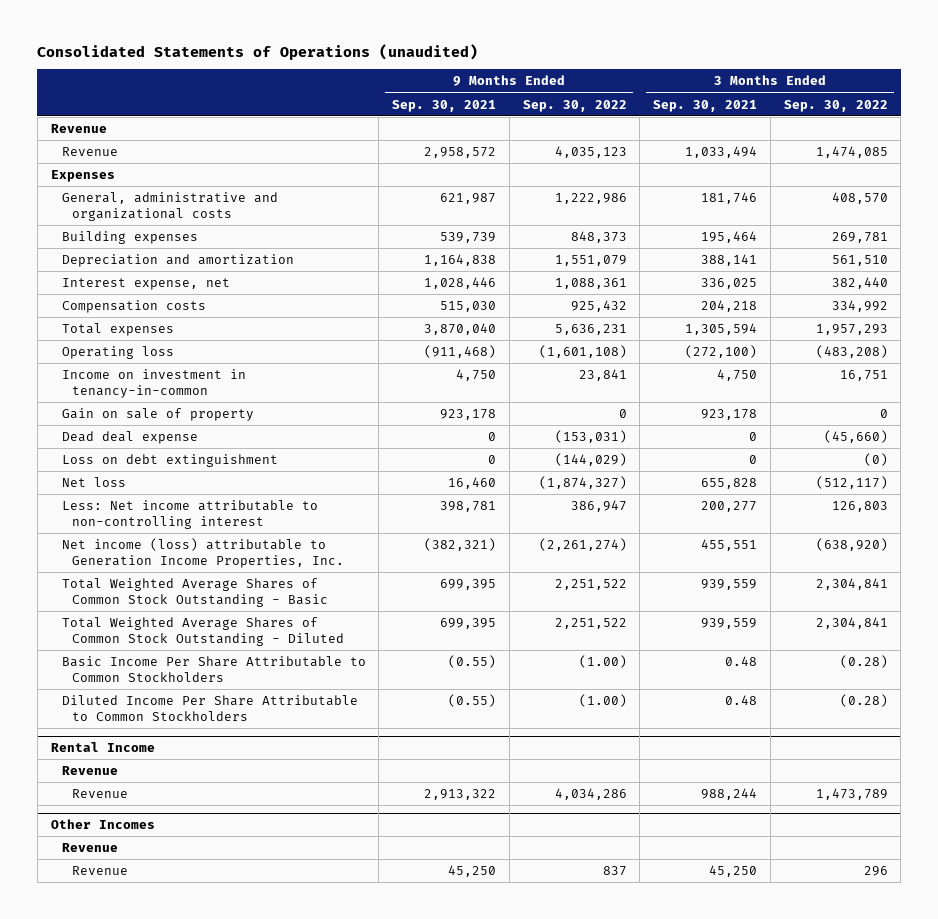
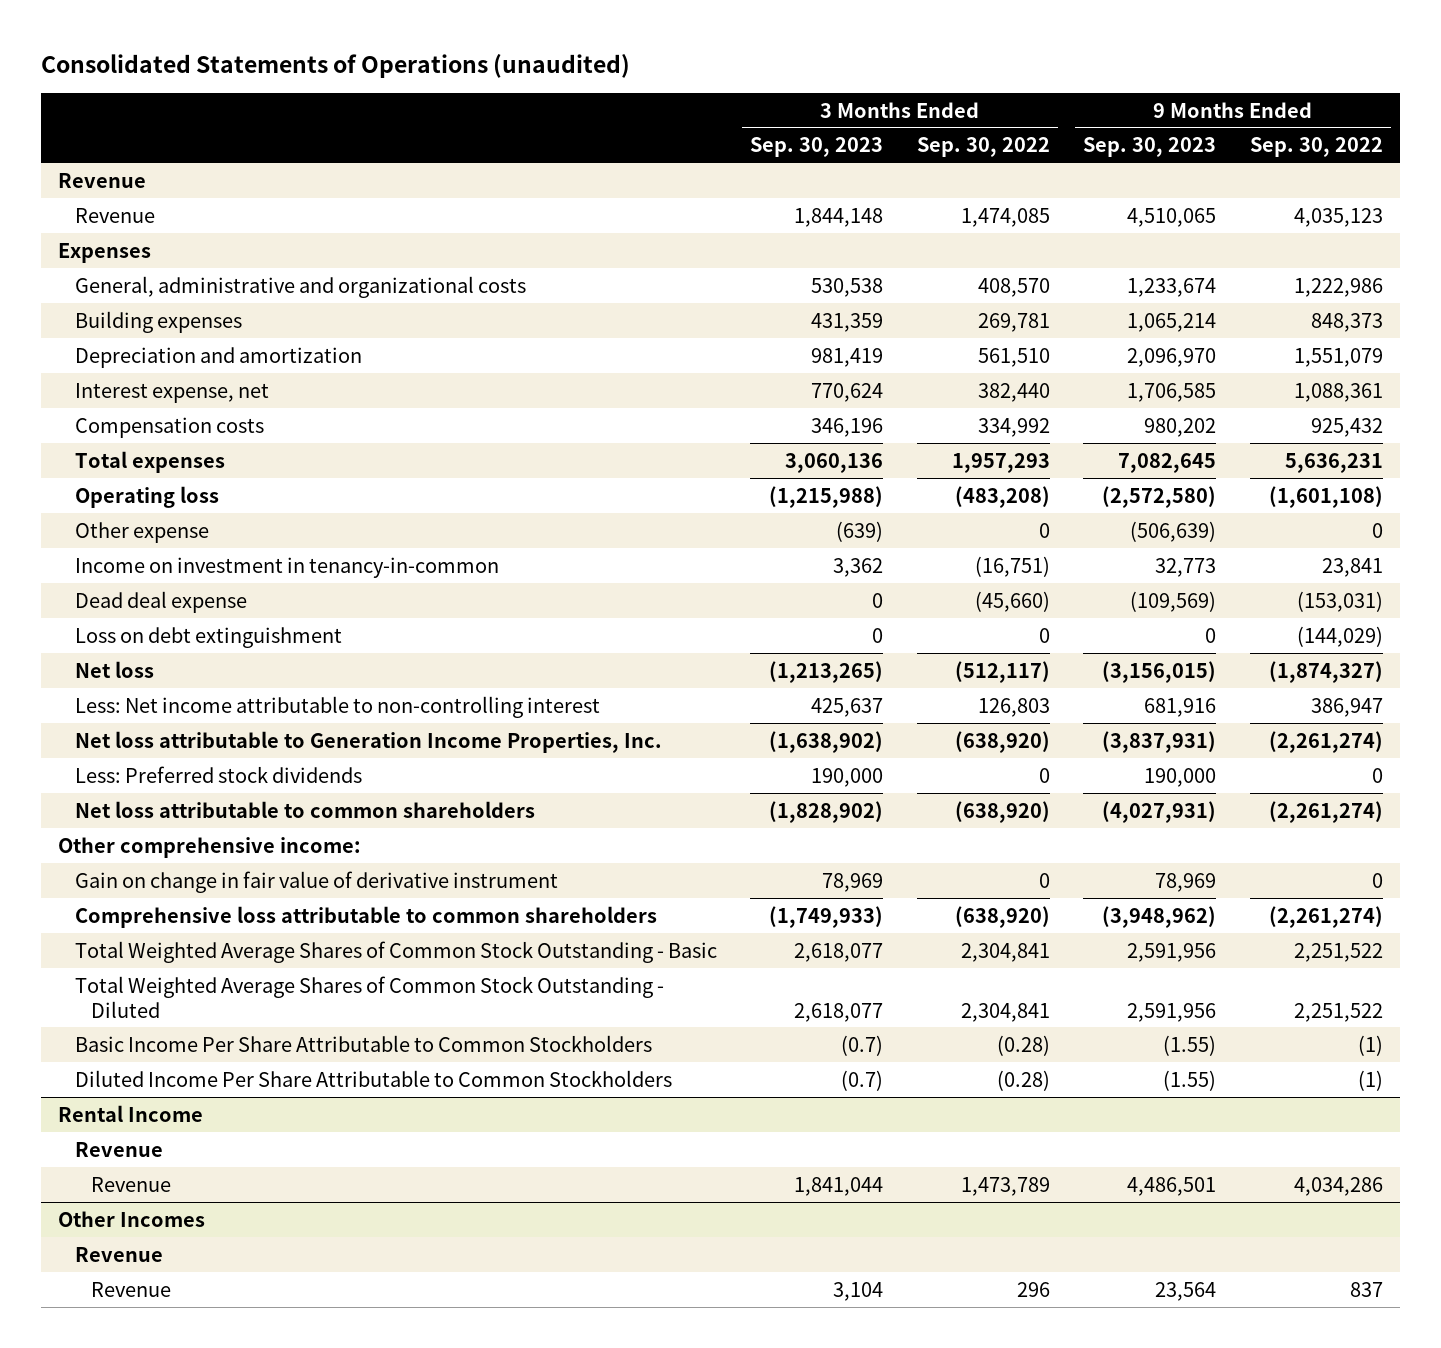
- | 9 Months Ended Sep. 30, 2021 | 9 Months Ended Sep. 30, 2022 | 3 Months Ended Sep. 30, 2021 | 3 Months Ended Sep. 30, 2022
+ | 3 Months Ended Sep. 30, 2023 | 3 Months Ended Sep. 30, 2022 | 9 Months Ended Sep. 30, 2023 | 9 Months Ended Sep. 30, 2022
- Income on investment in tenancy-in-common | 4,750 | 23,841 | 4,750 | 16,751
- Gain on sale of property | 923,178 | 0 | 923,178 | 0
+ Other expense | (639) | 0 | (506,639) | 0
+ Income on investment in tenancy-in-common | 3,362 | (16,751) | 32,773 | 23,841
- Loss on debt extinguishment | 0 | (144,029) | 0 | (0)
+ Loss on debt extinguishment | 0 | 0 | 0 | (144,029)
- Net income (loss) attributable to Generation Income Properties, Inc. | (382,321) | (2,261,274) | 455,551 | (638,920)
+ Net loss attributable to Generation Income Properties, Inc. | (1,638,902) | (638,920) | (3,837,931) | (2,261,274)
+ Less: Preferred stock dividends | 190,000 | 0 | 190,000 | 0
+ Net loss attributable to common shareholders | (1,828,902) | (638,920) | (4,027,931) | (2,261,274)
+ Other comprehensive income:
+ Gain on change in fair value of derivative instrument | 78,969 | 0 | 78,969 | 0
+ Comprehensive loss attributable to common shareholders | (1,749,933) | (638,920) | (3,948,962) | (2,261,274)
- Basic Income Per Share Attributable to Common Stockholders | (0.55) | (1.00) | 0.48 | (0.28)
- Diluted Income Per Share Attributable to Common Stockholders | (0.55) | (1.00) | 0.48 | (0.28)
+ Basic Income Per Share Attributable to Common Stockholders | (0.7) | (0.28) | (1.55) | (1)
+ Diluted Income Per Share Attributable to Common Stockholders | (0.7) | (0.28) | (1.55) | (1)

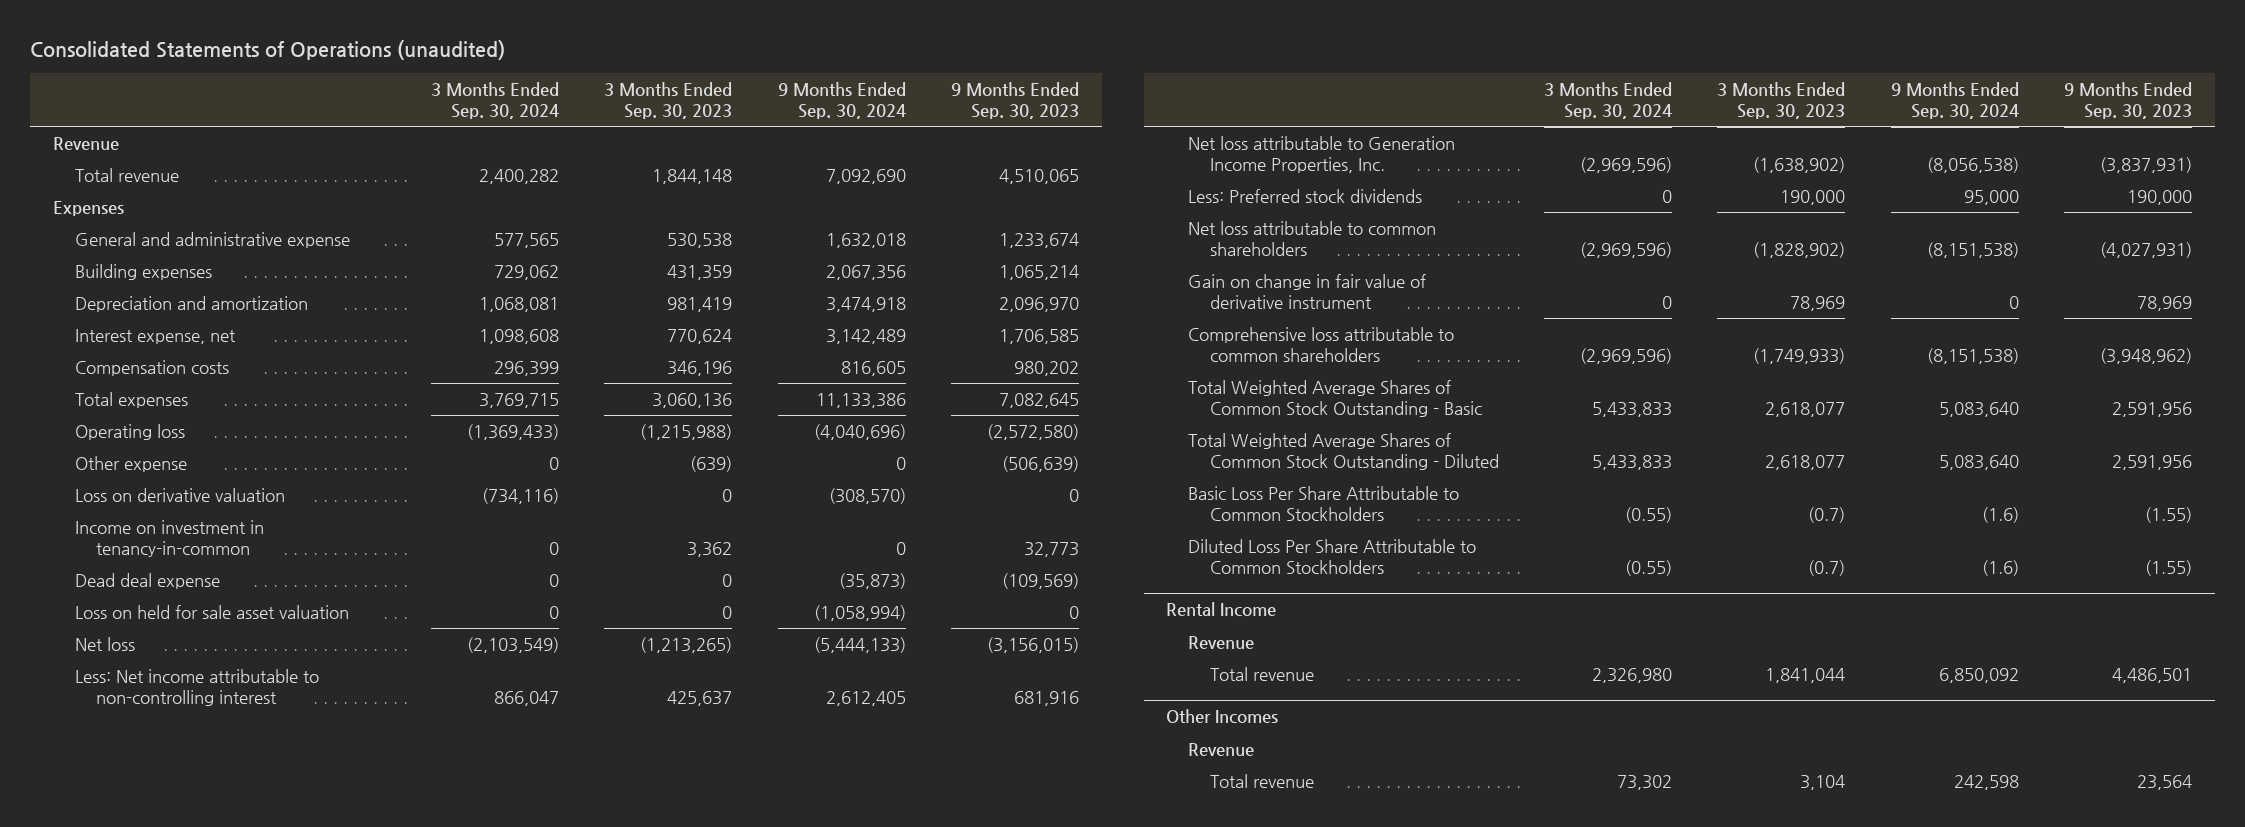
- | 3 Months Ended Sep. 30, 2023 | 3 Months Ended Sep. 30, 2022 | 9 Months Ended Sep. 30, 2023 | 9 Months Ended Sep. 30, 2022
+ | 3 Months Ended Sep. 30, 2024 | 3 Months Ended Sep. 30, 2023 | 9 Months Ended Sep. 30, 2024 | 9 Months Ended Sep. 30, 2023
- Revenue | 1,844,148 | 1,474,085 | 4,510,065 | 4,035,123
+ Total revenue | 2,400,282 | 1,844,148 | 7,092,690 | 4,510,065
- General, administrative and organizational costs | 530,538 | 408,570 | 1,233,674 | 1,222,986
+ General and administrative expense | 577,565 | 530,538 | 1,632,018 | 1,233,674
+ Loss on derivative valuation | (734,116) | 0 | (308,570) | 0
- Loss on debt extinguishment | 0 | 0 | 0 | (144,029)
+ Loss on held for sale asset valuation | 0 | 0 | (1,058,994) | 0
- Other comprehensive income:
- Basic Income Per Share Attributable to Common Stockholders | (0.7) | (0.28) | (1.55) | (1)
- Diluted Income Per Share Attributable to Common Stockholders | (0.7) | (0.28) | (1.55) | (1)
+ Basic Loss Per Share Attributable to Common Stockholders | (0.55) | (0.7) | (1.6) | (1.55)
+ Diluted Loss Per Share Attributable to Common Stockholders | (0.55) | (0.7) | (1.6) | (1.55)
@ Rental Income
- Revenue | 1,841,044 | 1,473,789 | 4,486,501 | 4,034,286
+ Total revenue | 2,326,980 | 1,841,044 | 6,850,092 | 4,486,501
@ Other Incomes
- Revenue | 3,104 | 296 | 23,564 | 837
+ Total revenue | 73,302 | 3,104 | 242,598 | 23,564

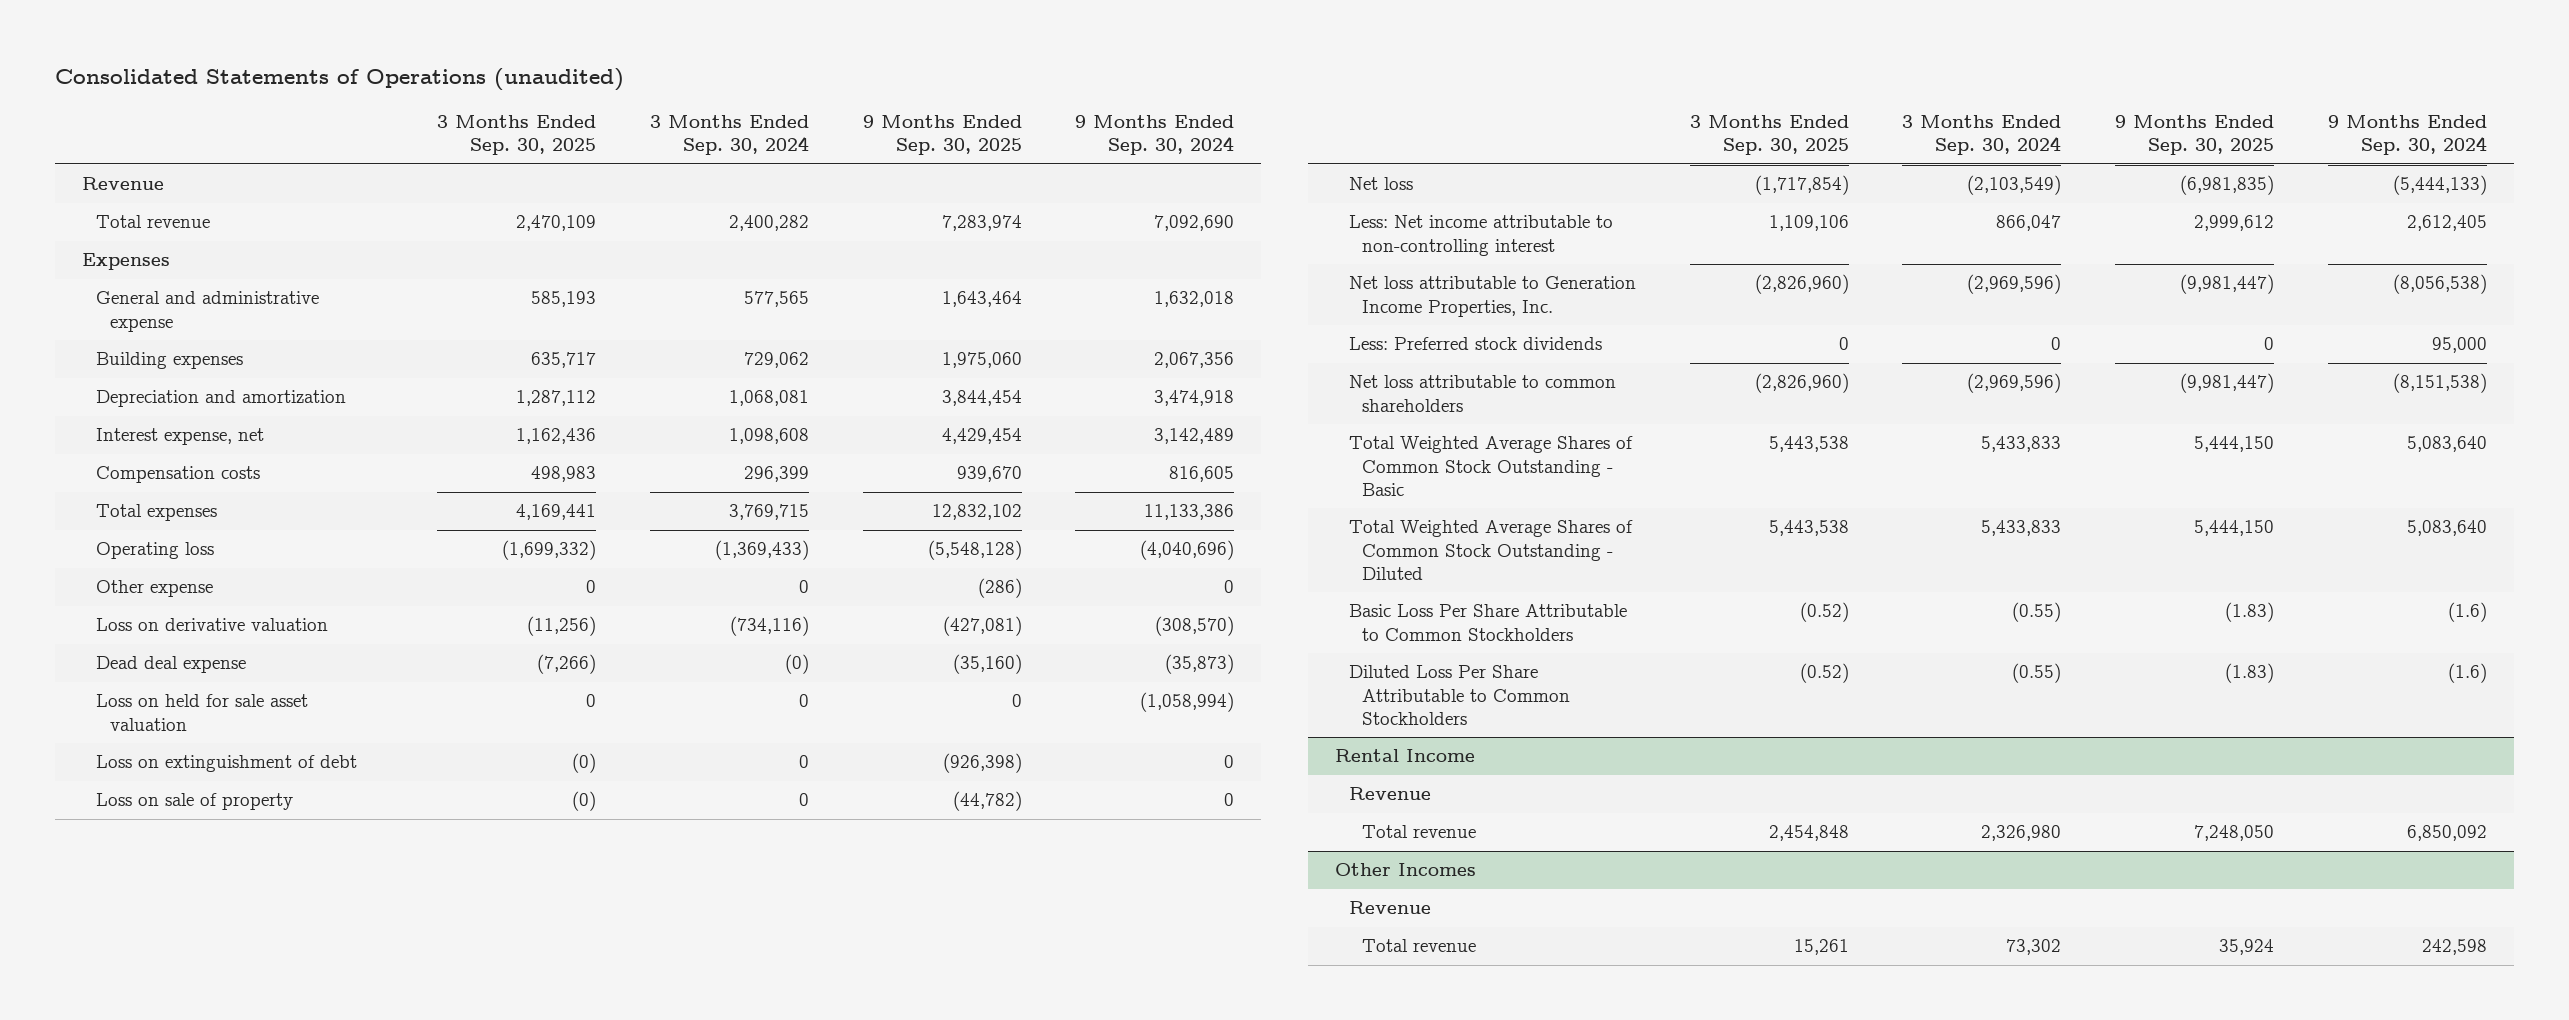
- | 3 Months Ended Sep. 30, 2024 | 3 Months Ended Sep. 30, 2023 | 9 Months Ended Sep. 30, 2024 | 9 Months Ended Sep. 30, 2023
+ | 3 Months Ended Sep. 30, 2025 | 3 Months Ended Sep. 30, 2024 | 9 Months Ended Sep. 30, 2025 | 9 Months Ended Sep. 30, 2024
- Income on investment in tenancy-in-common | 0 | 3,362 | 0 | 32,773
- Dead deal expense | 0 | 0 | (35,873) | (109,569)
+ Dead deal expense | (7,266) | (0) | (35,160) | (35,873)
+ Loss on extinguishment of debt | (0) | 0 | (926,398) | 0
+ Loss on sale of property | (0) | 0 | (44,782) | 0
- Gain on change in fair value of derivative instrument | 0 | 78,969 | 0 | 78,969
- Comprehensive loss attributable to common shareholders | (2,969,596) | (1,749,933) | (8,151,538) | (3,948,962)

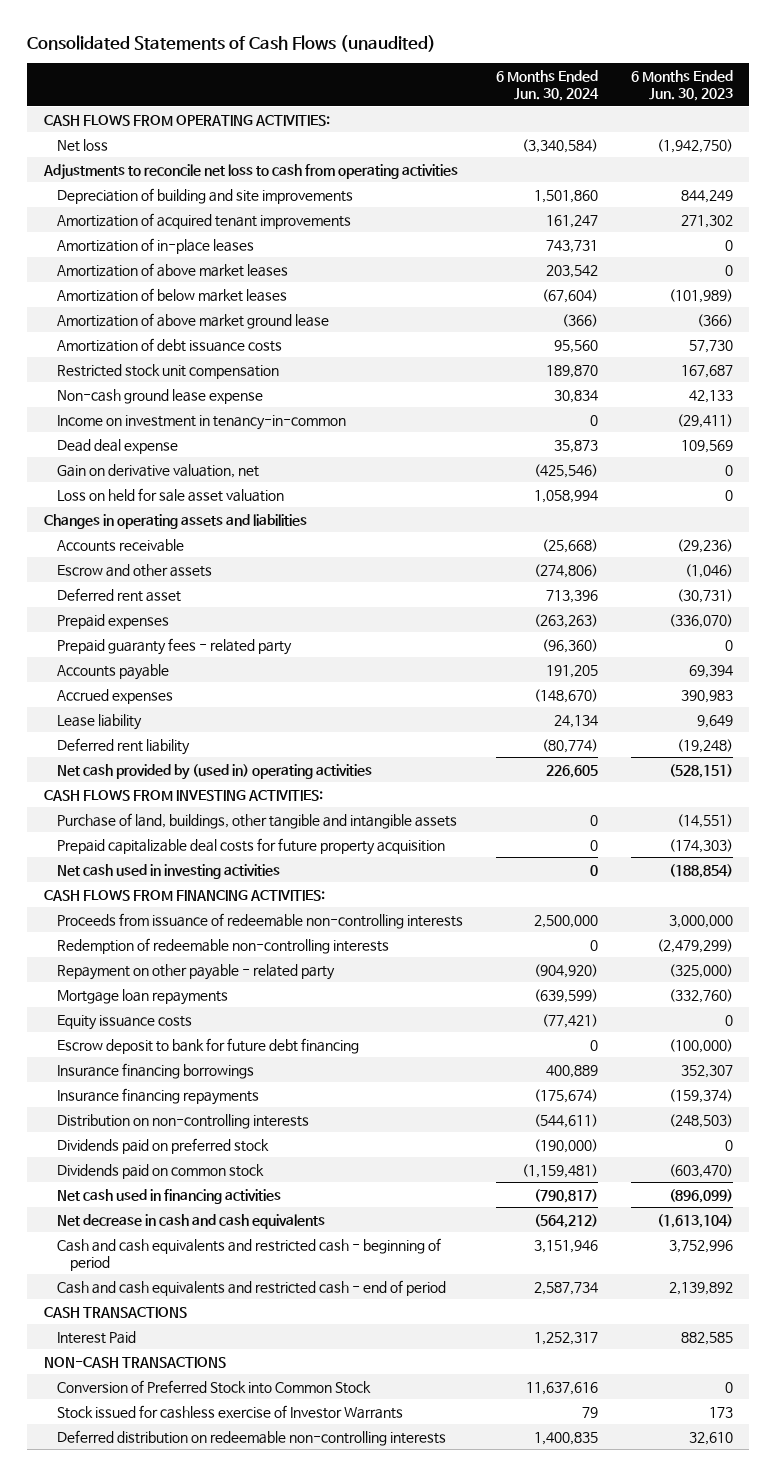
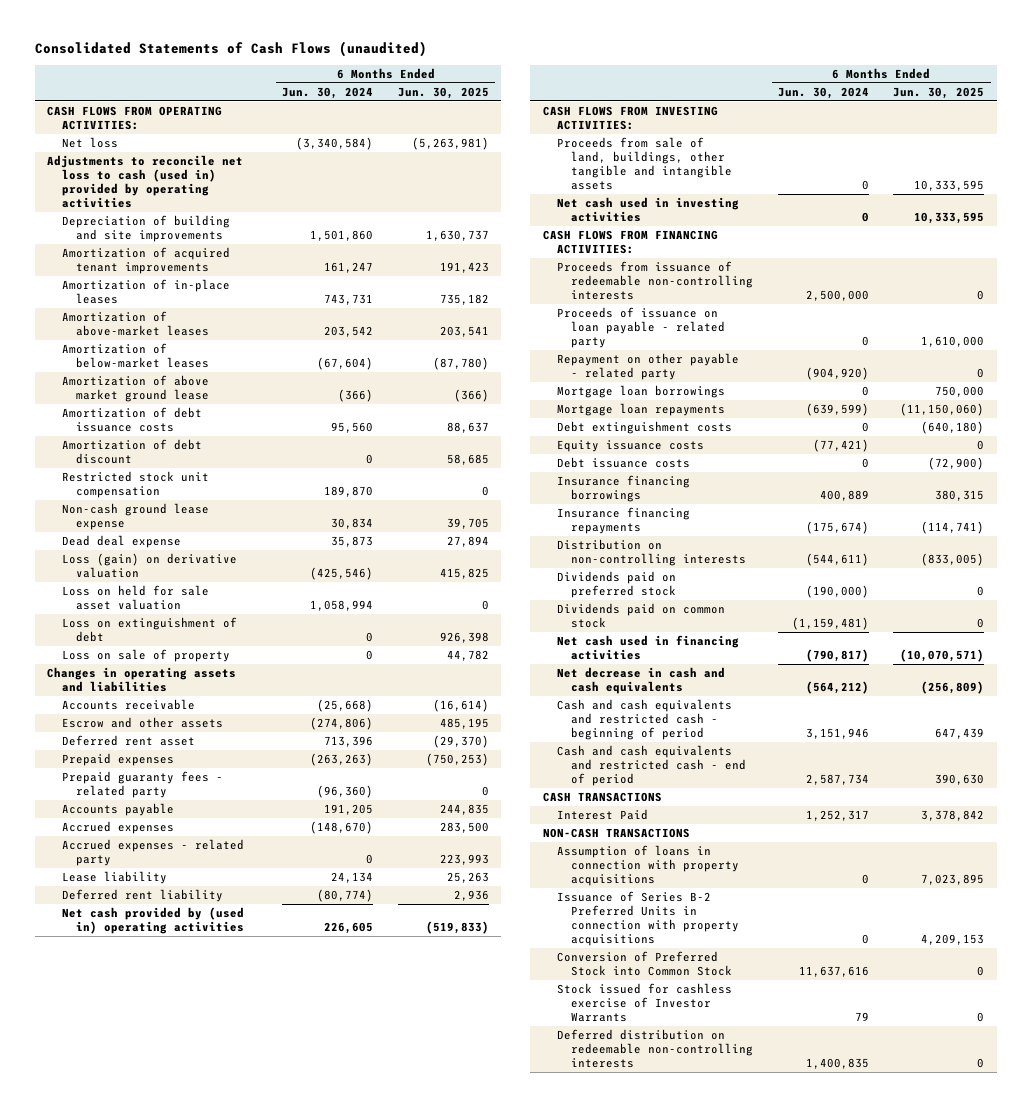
- | 6 Months Ended Jun. 30, 2024 | 6 Months Ended Jun. 30, 2023
+ | 6 Months Ended Jun. 30, 2024 | 6 Months Ended Jun. 30, 2025
- Adjustments to reconcile net loss to cash from operating activities
+ Adjustments to reconcile net loss to cash (used in) provided by operating activities
- Amortization of above market leases | 203,542 | 0
- Amortization of below market leases | (67,604) | (101,989)
+ Amortization of above-market leases | 203,542 | 203,541
+ Amortization of below-market leases | (67,604) | (87,780)
+ Amortization of debt discount | 0 | 58,685
- Income on investment in tenancy-in-common | 0 | (29,411)
- Gain on derivative valuation, net | (425,546) | 0
+ Loss (gain) on derivative valuation | (425,546) | 415,825
+ Loss on extinguishment of debt | 0 | 926,398
+ Loss on sale of property | 0 | 44,782
+ Accrued expenses - related party | 0 | 223,993
- Purchase of land, buildings, other tangible and intangible assets | 0 | (14,551)
- Prepaid capitalizable deal costs for future property acquisition | 0 | (174,303)
+ Proceeds from sale of land, buildings, other tangible and intangible assets | 0 | 10,333,595
- Redemption of redeemable non-controlling interests | 0 | (2,479,299)
+ Proceeds of issuance on loan payable - related party | 0 | 1,610,000
+ Mortgage loan borrowings | 0 | 750,000
+ Debt extinguishment costs | 0 | (640,180)
- Escrow deposit to bank for future debt financing | 0 | (100,000)
+ Debt issuance costs | 0 | (72,900)
+ Assumption of loans in connection with property acquisitions | 0 | 7,023,895
+ Issuance of Series B-2 Preferred Units in connection with property acquisitions | 0 | 4,209,153

